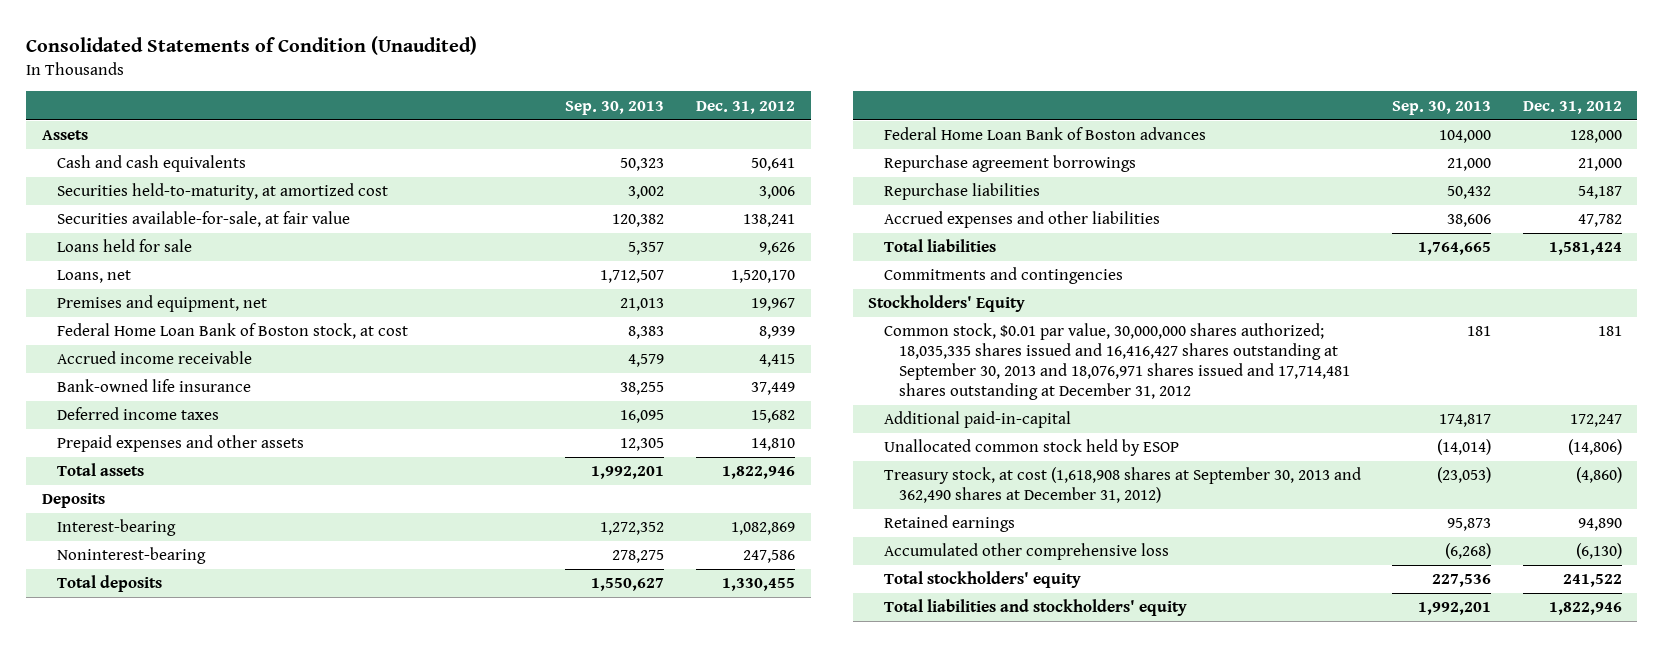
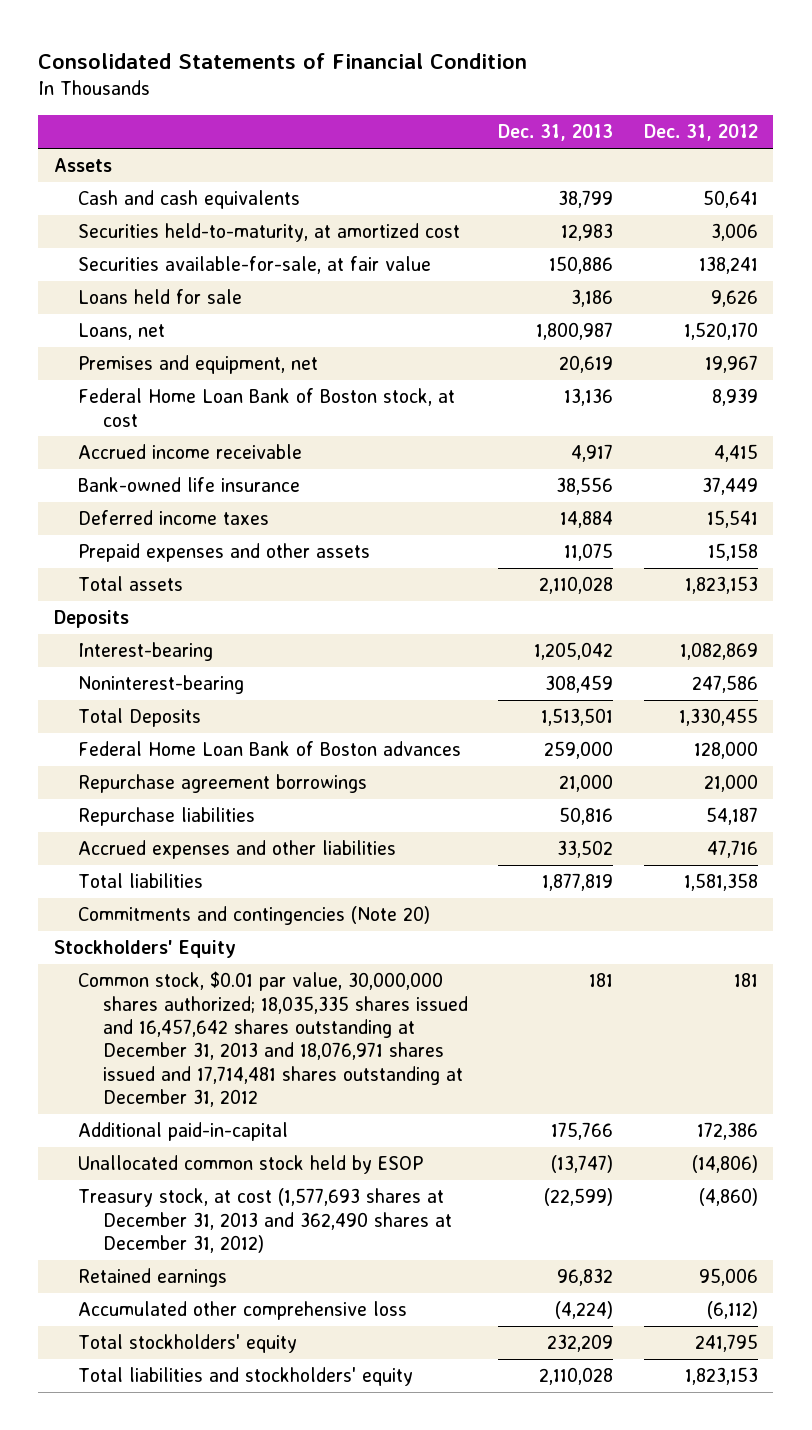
- Consolidated Statements of Condition (Unaudited)
+ Consolidated Statements of Financial Condition
- | Sep. 30, 2013 | Dec. 31, 2012
+ | Dec. 31, 2013 | Dec. 31, 2012
- Deferred income taxes | 16,095 | 15,682
- Prepaid expenses and other assets | 12,305 | 14,810
- Total assets | 1,992,201 | 1,822,946
+ Deferred income taxes | 14,884 | 15,541
+ Prepaid expenses and other assets | 11,075 | 15,158
+ Total assets | 2,110,028 | 1,823,153
- Total deposits | 1,550,627 | 1,330,455
+ Total Deposits | 1,513,501 | 1,330,455
- Accrued expenses and other liabilities | 38,606 | 47,782
- Total liabilities | 1,764,665 | 1,581,424
- Commitments and contingencies
+ Accrued expenses and other liabilities | 33,502 | 47,716
+ Total liabilities | 1,877,819 | 1,581,358
+ Commitments and contingencies (Note 20)
- Common stock, $0.01 par value, 30,000,000 shares authorized; 18,035,335 shares issued and 16,416,427 shares outstanding at September 30, 2013 and 18,076,971 shares issued and 17,714,481 shares outstanding at December 31, 2012 | 181 | 181
- Additional paid-in-capital | 174,817 | 172,247
+ Common stock, $0.01 par value, 30,000,000 shares authorized; 18,035,335 shares issued and 16,457,642 shares outstanding at December 31, 2013 and 18,076,971 shares issued and 17,714,481 shares outstanding at December 31, 2012 | 181 | 181
+ Additional paid-in-capital | 175,766 | 172,386
- Treasury stock, at cost (1,618,908 shares at September 30, 2013 and 362,490 shares at December 31, 2012) | (23,053) | (4,860)
- Retained earnings | 95,873 | 94,890
- Accumulated other comprehensive loss | (6,268) | (6,130)
- Total stockholders' equity | 227,536 | 241,522
- Total liabilities and stockholders' equity | 1,992,201 | 1,822,946
+ Treasury stock, at cost (1,577,693 shares at December 31, 2013 and 362,490 shares at December 31, 2012) | (22,599) | (4,860)
+ Retained earnings | 96,832 | 95,006
+ Accumulated other comprehensive loss | (4,224) | (6,112)
+ Total stockholders' equity | 232,209 | 241,795
+ Total liabilities and stockholders' equity | 2,110,028 | 1,823,153

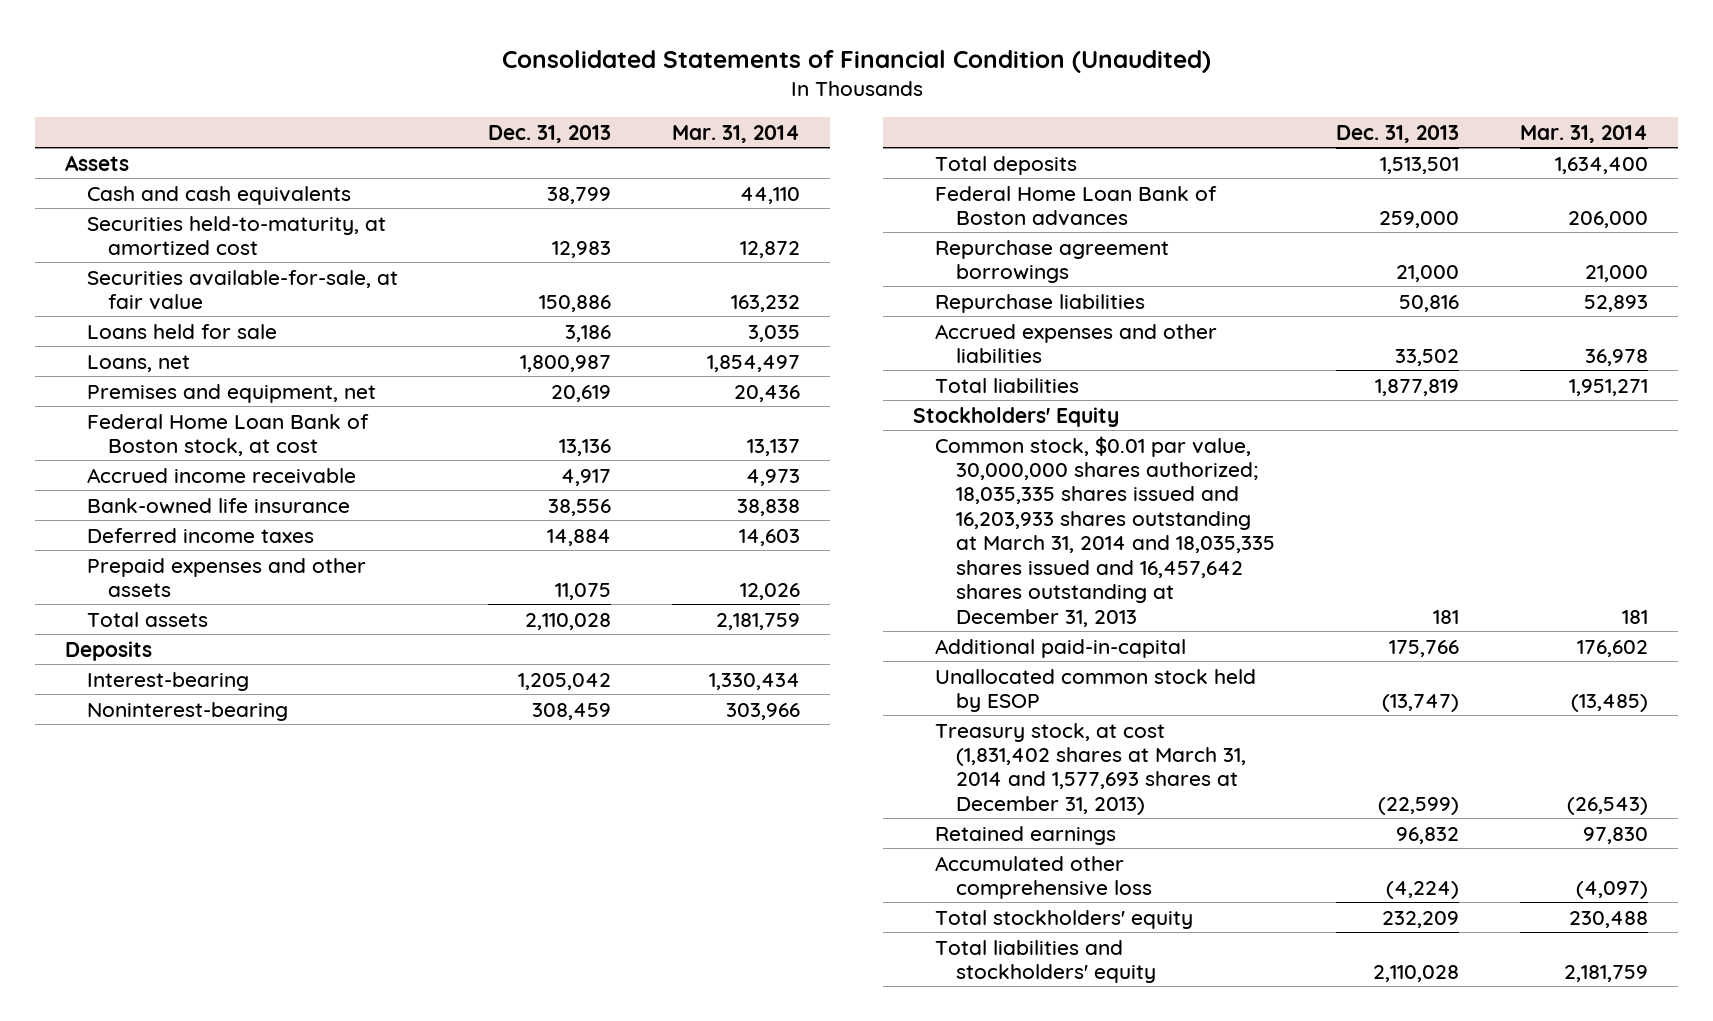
- Consolidated Statements of Financial Condition
+ Consolidated Statements of Financial Condition (Unaudited)
- | Dec. 31, 2013 | Dec. 31, 2012
+ | Dec. 31, 2013 | Mar. 31, 2014
- Total Deposits | 1,513,501 | 1,330,455
+ Total deposits | 1,513,501 | 1,634,400
- Commitments and contingencies (Note 20)
- Common stock, $0.01 par value, 30,000,000 shares authorized; 18,035,335 shares issued and 16,457,642 shares outstanding at December 31, 2013 and 18,076,971 shares issued and 17,714,481 shares outstanding at December 31, 2012 | 181 | 181
+ Common stock, $0.01 par value, 30,000,000 shares authorized; 18,035,335 shares issued and 16,203,933 shares outstanding at March 31, 2014 and 18,035,335 shares issued and 16,457,642 shares outstanding at December 31, 2013 | 181 | 181
- Treasury stock, at cost (1,577,693 shares at December 31, 2013 and 362,490 shares at December 31, 2012) | (22,599) | (4,860)
+ Treasury stock, at cost (1,831,402 shares at March 31, 2014 and 1,577,693 shares at December 31, 2013) | (22,599) | (26,543)

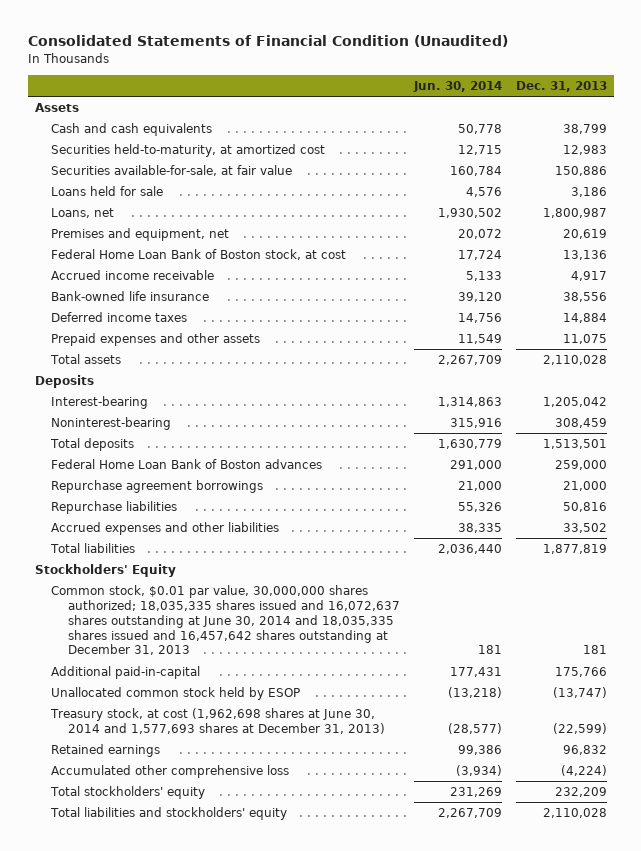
- | Dec. 31, 2013 | Mar. 31, 2014
+ | Jun. 30, 2014 | Dec. 31, 2013
- Common stock, $0.01 par value, 30,000,000 shares authorized; 18,035,335 shares issued and 16,203,933 shares outstanding at March 31, 2014 and 18,035,335 shares issued and 16,457,642 shares outstanding at December 31, 2013 | 181 | 181
+ Common stock, $0.01 par value, 30,000,000 shares authorized; 18,035,335 shares issued and 16,072,637 shares outstanding at June 30, 2014 and 18,035,335 shares issued and 16,457,642 shares outstanding at December 31, 2013 | 181 | 181
- Treasury stock, at cost (1,831,402 shares at March 31, 2014 and 1,577,693 shares at December 31, 2013) | (22,599) | (26,543)
+ Treasury stock, at cost (1,962,698 shares at June 30, 2014 and 1,577,693 shares at December 31, 2013) | (28,577) | (22,599)

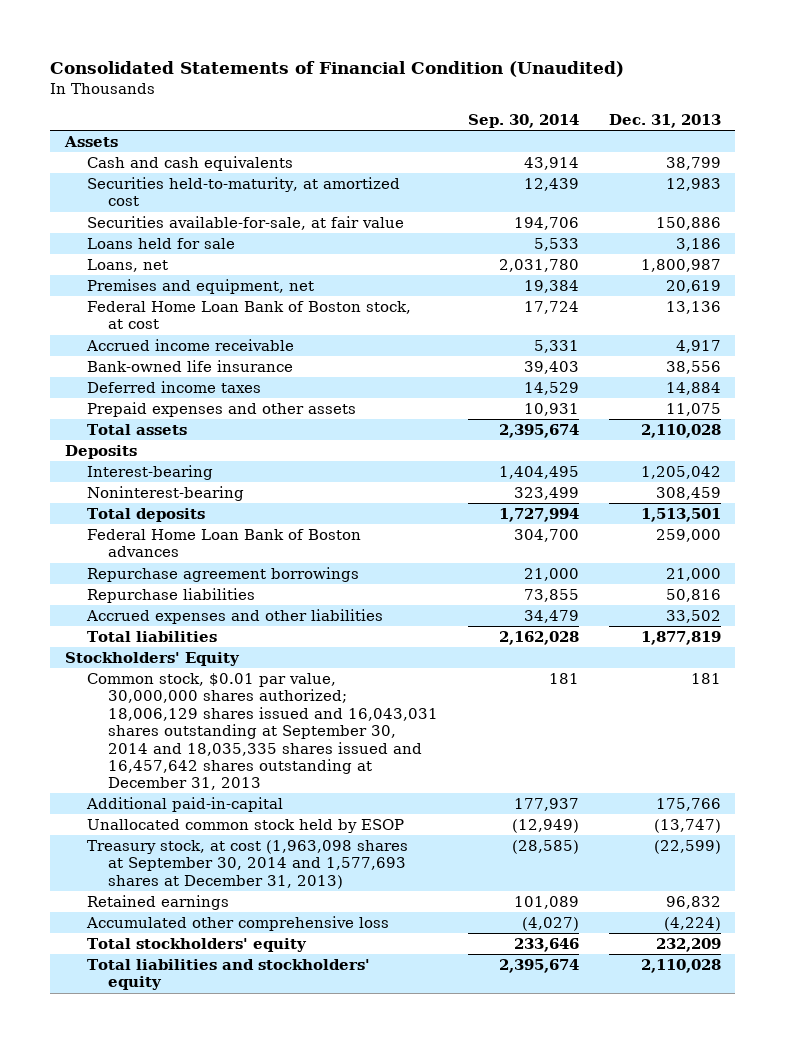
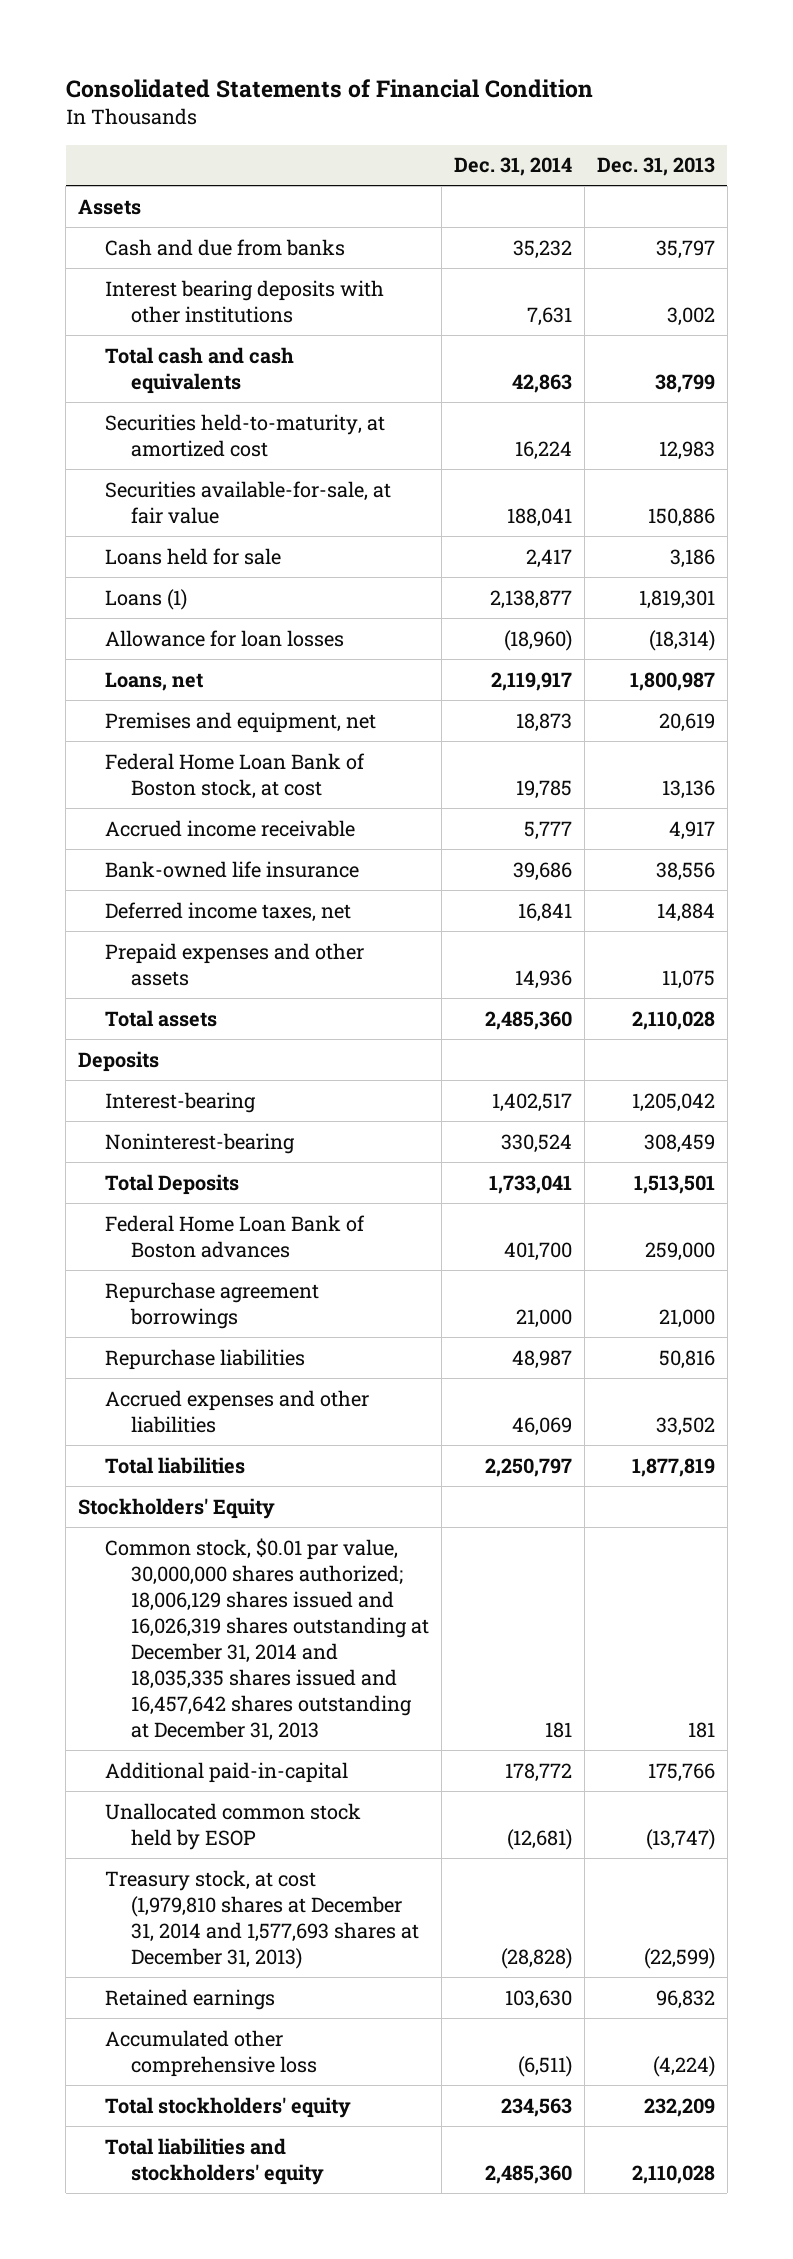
- Consolidated Statements of Financial Condition (Unaudited)
+ Consolidated Statements of Financial Condition
- | Sep. 30, 2014 | Dec. 31, 2013
+ | Dec. 31, 2014 | Dec. 31, 2013
- Cash and cash equivalents | 43,914 | 38,799
+ Cash and due from banks | 35,232 | 35,797
+ Interest bearing deposits with other institutions | 7,631 | 3,002
+ Total cash and cash equivalents | 42,863 | 38,799
+ Loans (1) | 2,138,877 | 1,819,301
+ Allowance for loan losses | (18,960) | (18,314)
- Deferred income taxes | 14,529 | 14,884
+ Deferred income taxes, net | 16,841 | 14,884
- Total deposits | 1,727,994 | 1,513,501
+ Total Deposits | 1,733,041 | 1,513,501
- Common stock, $0.01 par value, 30,000,000 shares authorized; 18,006,129 shares issued and 16,043,031 shares outstanding at September 30, 2014 and 18,035,335 shares issued and 16,457,642 shares outstanding at December 31, 2013 | 181 | 181
+ Common stock, $0.01 par value, 30,000,000 shares authorized; 18,006,129 shares issued and 16,026,319 shares outstanding at December 31, 2014 and 18,035,335 shares issued and 16,457,642 shares outstanding at December 31, 2013 | 181 | 181
- Treasury stock, at cost (1,963,098 shares at September 30, 2014 and 1,577,693 shares at December 31, 2013) | (28,585) | (22,599)
+ Treasury stock, at cost (1,979,810 shares at December 31, 2014 and 1,577,693 shares at December 31, 2013) | (28,828) | (22,599)

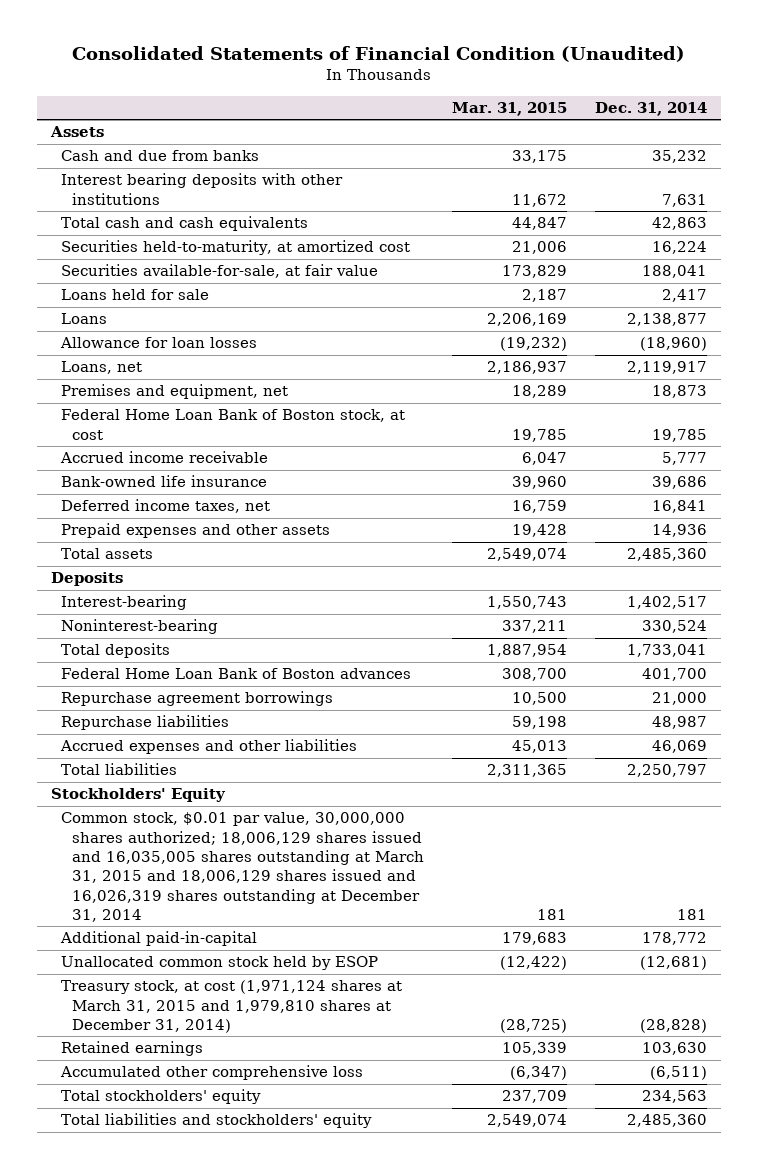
- Consolidated Statements of Financial Condition
+ Consolidated Statements of Financial Condition (Unaudited)
- | Dec. 31, 2014 | Dec. 31, 2013
+ | Mar. 31, 2015 | Dec. 31, 2014
- Loans (1) | 2,138,877 | 1,819,301
+ Loans | 2,206,169 | 2,138,877
- Total Deposits | 1,733,041 | 1,513,501
+ Total deposits | 1,887,954 | 1,733,041
- Common stock, $0.01 par value, 30,000,000 shares authorized; 18,006,129 shares issued and 16,026,319 shares outstanding at December 31, 2014 and 18,035,335 shares issued and 16,457,642 shares outstanding at December 31, 2013 | 181 | 181
+ Common stock, $0.01 par value, 30,000,000 shares authorized; 18,006,129 shares issued and 16,035,005 shares outstanding at March 31, 2015 and 18,006,129 shares issued and 16,026,319 shares outstanding at December 31, 2014 | 181 | 181
- Treasury stock, at cost (1,979,810 shares at December 31, 2014 and 1,577,693 shares at December 31, 2013) | (28,828) | (22,599)
+ Treasury stock, at cost (1,971,124 shares at March 31, 2015 and 1,979,810 shares at December 31, 2014) | (28,725) | (28,828)

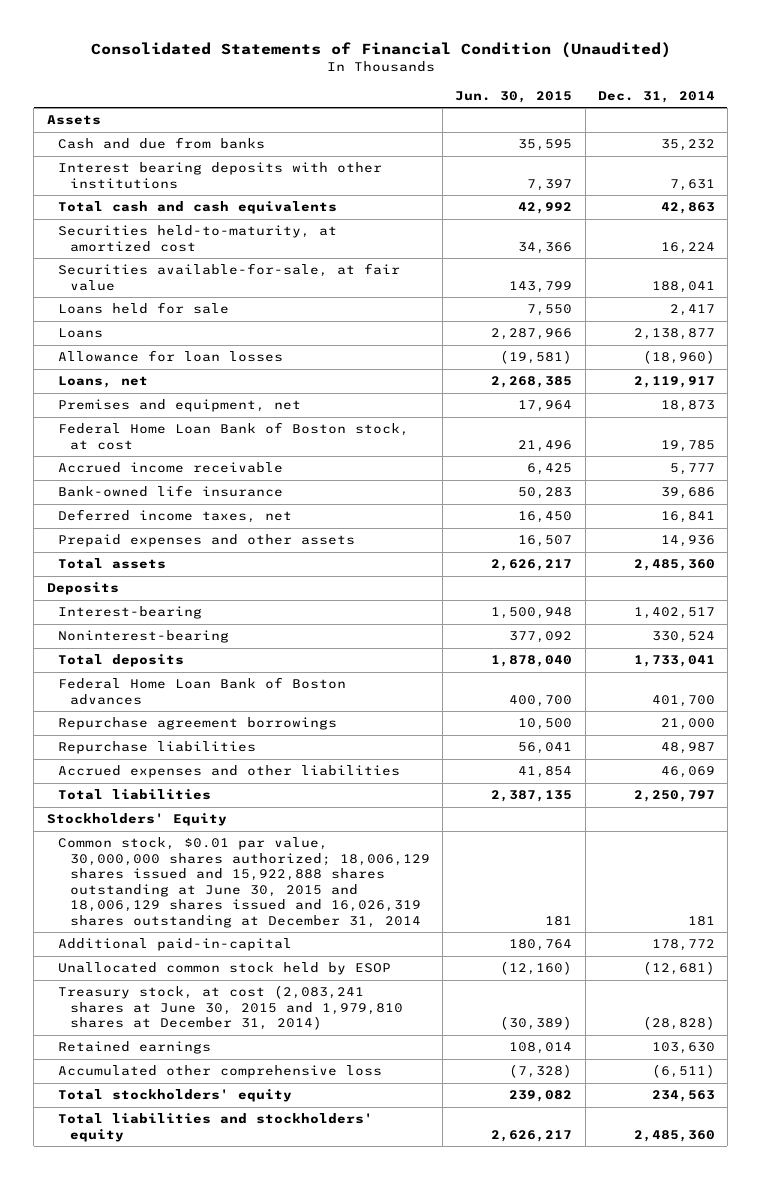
- | Mar. 31, 2015 | Dec. 31, 2014
+ | Jun. 30, 2015 | Dec. 31, 2014
- Common stock, $0.01 par value, 30,000,000 shares authorized; 18,006,129 shares issued and 16,035,005 shares outstanding at March 31, 2015 and 18,006,129 shares issued and 16,026,319 shares outstanding at December 31, 2014 | 181 | 181
+ Common stock, $0.01 par value, 30,000,000 shares authorized; 18,006,129 shares issued and 15,922,888 shares outstanding at June 30, 2015 and 18,006,129 shares issued and 16,026,319 shares outstanding at December 31, 2014 | 181 | 181
- Treasury stock, at cost (1,971,124 shares at March 31, 2015 and 1,979,810 shares at December 31, 2014) | (28,725) | (28,828)
+ Treasury stock, at cost (2,083,241 shares at June 30, 2015 and 1,979,810 shares at December 31, 2014) | (30,389) | (28,828)

